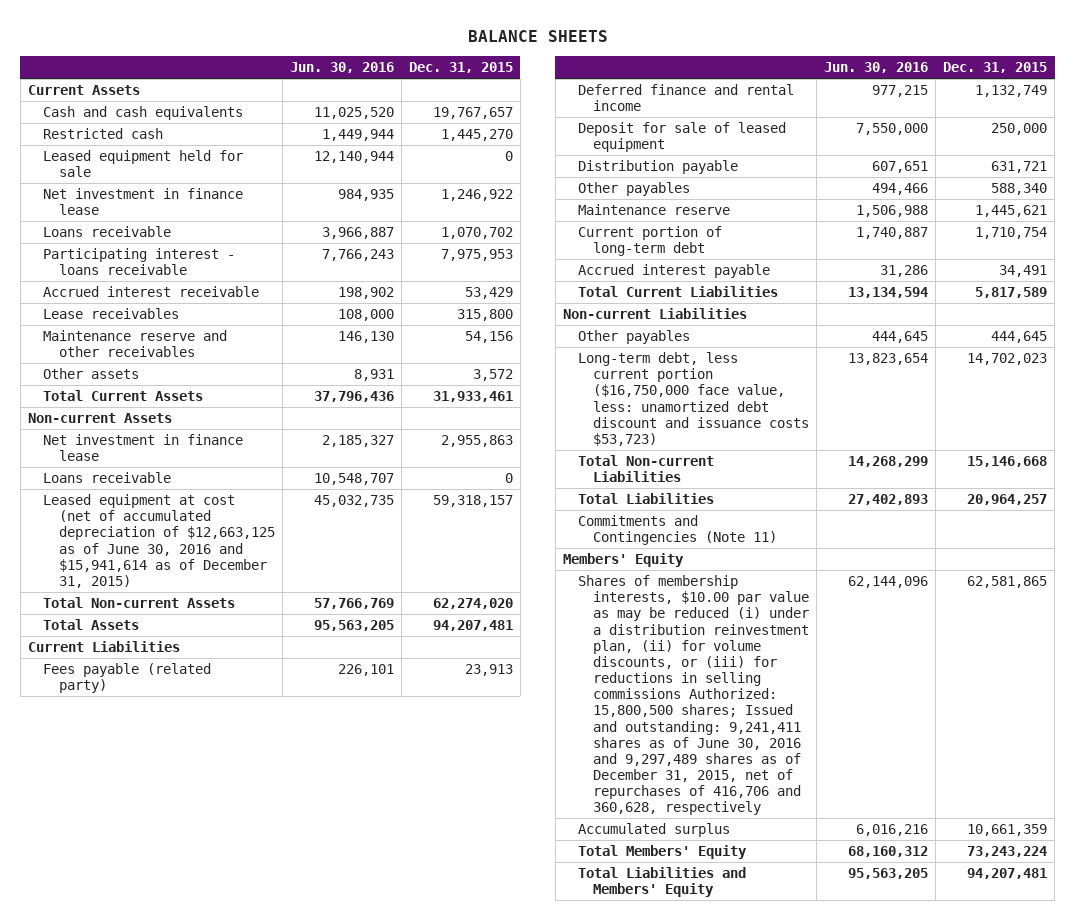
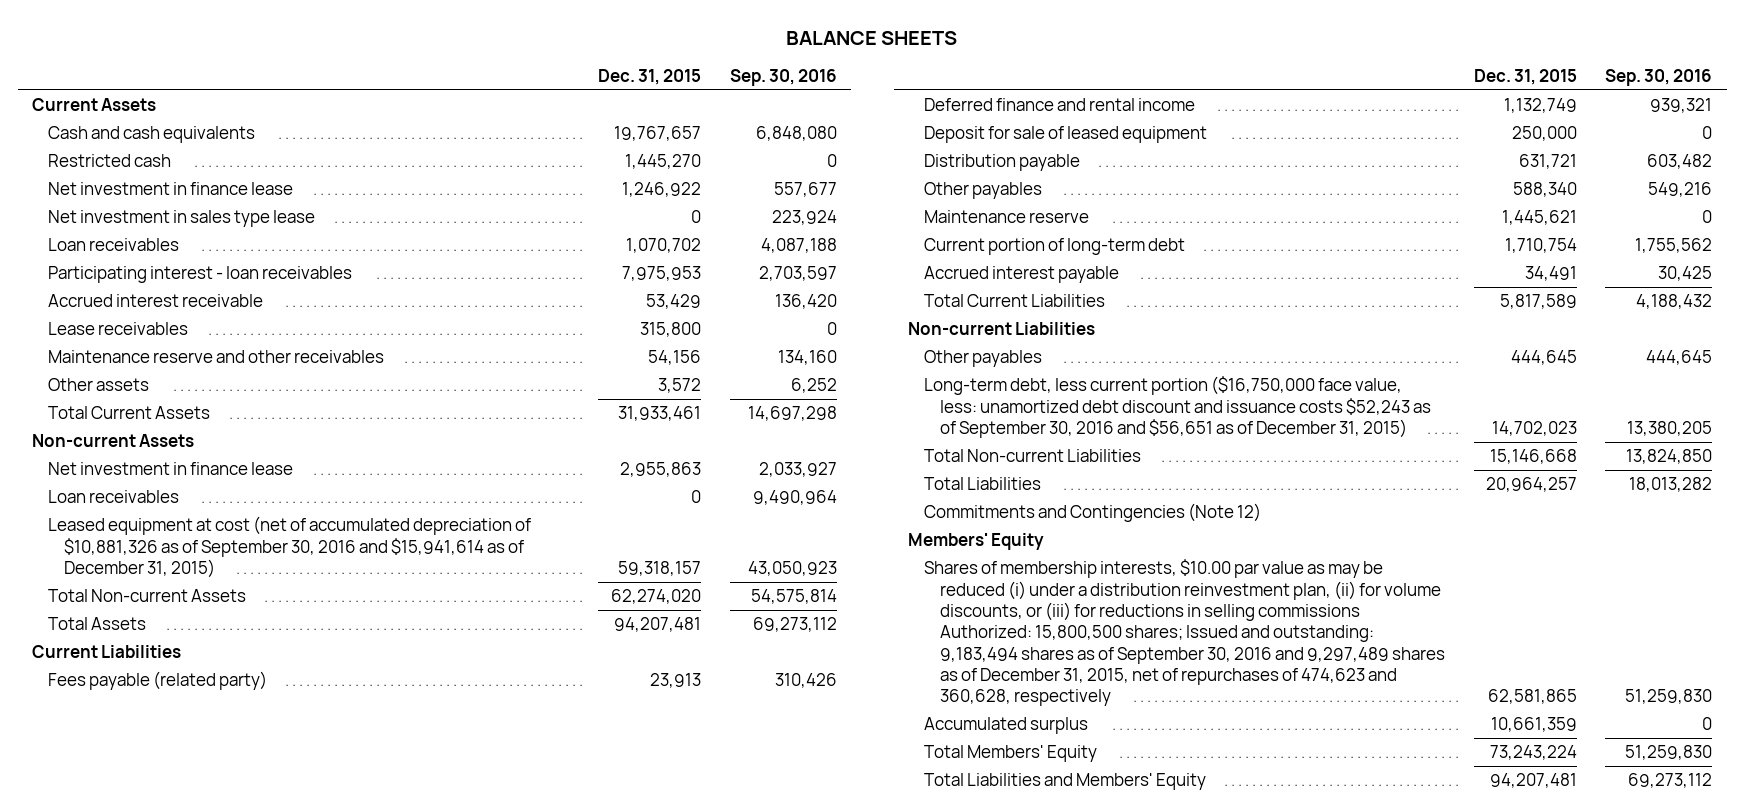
- | Jun. 30, 2016 | Dec. 31, 2015
+ | Dec. 31, 2015 | Sep. 30, 2016
- Leased equipment held for sale | 12,140,944 | 0
- Loans receivable | 3,966,887 | 1,070,702
- Participating interest - loans receivable | 7,766,243 | 7,975,953
+ Net investment in sales type lease | 0 | 223,924
+ Loan receivables | 1,070,702 | 4,087,188
+ Participating interest - loan receivables | 7,975,953 | 2,703,597
- Loans receivable | 10,548,707 | 0
- Leased equipment at cost (net of accumulated depreciation of $12,663,125 as of June 30, 2016 and $15,941,614 as of December 31, 2015) | 45,032,735 | 59,318,157
+ Loan receivables | 0 | 9,490,964
+ Leased equipment at cost (net of accumulated depreciation of $10,881,326 as of September 30, 2016 and $15,941,614 as of December 31, 2015) | 59,318,157 | 43,050,923
- Long-term debt, less current portion ($16,750,000 face value, less: unamortized debt discount and issuance costs $53,723) | 13,823,654 | 14,702,023
+ Long-term debt, less current portion ($16,750,000 face value, less: unamortized debt discount and issuance costs $52,243 as of September 30, 2016 and $56,651 as of December 31, 2015) | 14,702,023 | 13,380,205
- Commitments and Contingencies (Note 11)
+ Commitments and Contingencies (Note 12)
- Shares of membership interests, $10.00 par value as may be reduced (i) under a distribution reinvestment plan, (ii) for volume discounts, or (iii) for reductions in selling commissions Authorized: 15,800,500 shares; Issued and outstanding: 9,241,411 shares as of June 30, 2016 and 9,297,489 shares as of December 31, 2015, net of repurchases of 416,706 and 360,628, respectively | 62,144,096 | 62,581,865
+ Shares of membership interests, $10.00 par value as may be reduced (i) under a distribution reinvestment plan, (ii) for volume discounts, or (iii) for reductions in selling commissions Authorized: 15,800,500 shares; Issued and outstanding: 9,183,494 shares as of September 30, 2016 and 9,297,489 shares as of December 31, 2015, net of repurchases of 474,623 and 360,628, respectively | 62,581,865 | 51,259,830

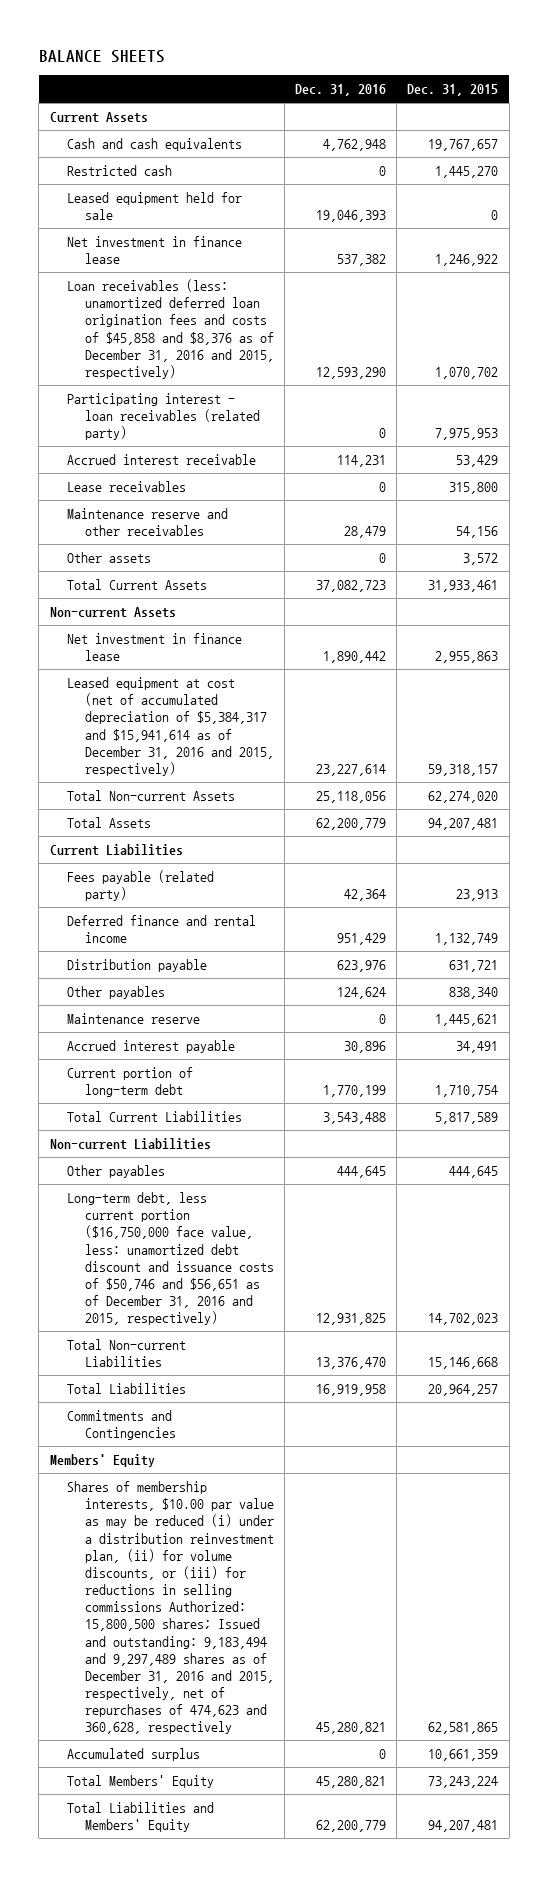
- | Dec. 31, 2015 | Sep. 30, 2016
+ | Dec. 31, 2016 | Dec. 31, 2015
+ Leased equipment held for sale | 19,046,393 | 0
- Net investment in sales type lease | 0 | 223,924
- Loan receivables | 1,070,702 | 4,087,188
- Participating interest - loan receivables | 7,975,953 | 2,703,597
+ Loan receivables (less: unamortized deferred loan origination fees and costs of $45,858 and $8,376 as of December 31, 2016 and 2015, respectively) | 12,593,290 | 1,070,702
+ Participating interest - loan receivables (related party) | 0 | 7,975,953
- Loan receivables | 0 | 9,490,964
- Leased equipment at cost (net of accumulated depreciation of $10,881,326 as of September 30, 2016 and $15,941,614 as of December 31, 2015) | 59,318,157 | 43,050,923
+ Leased equipment at cost (net of accumulated depreciation of $5,384,317 and $15,941,614 as of December 31, 2016 and 2015, respectively) | 23,227,614 | 59,318,157
- Deposit for sale of leased equipment | 250,000 | 0
- Other payables | 588,340 | 549,216
+ Other payables | 124,624 | 838,340
moved down: Current portion of long-term debt | 1,770,199 | 1,710,754
- Long-term debt, less current portion ($16,750,000 face value, less: unamortized debt discount and issuance costs $52,243 as of September 30, 2016 and $56,651 as of December 31, 2015) | 14,702,023 | 13,380,205
+ Long-term debt, less current portion ($16,750,000 face value, less: unamortized debt discount and issuance costs of $50,746 and $56,651 as of December 31, 2016 and 2015, respectively) | 12,931,825 | 14,702,023
- Commitments and Contingencies (Note 12)
+ Commitments and Contingencies
- Shares of membership interests, $10.00 par value as may be reduced (i) under a distribution reinvestment plan, (ii) for volume discounts, or (iii) for reductions in selling commissions Authorized: 15,800,500 shares; Issued and outstanding: 9,183,494 shares as of September 30, 2016 and 9,297,489 shares as of December 31, 2015, net of repurchases of 474,623 and 360,628, respectively | 62,581,865 | 51,259,830
+ Shares of membership interests, $10.00 par value as may be reduced (i) under a distribution reinvestment plan, (ii) for volume discounts, or (iii) for reductions in selling commissions Authorized: 15,800,500 shares; Issued and outstanding: 9,183,494 and 9,297,489 shares as of December 31, 2016 and 2015, respectively, net of repurchases of 474,623 and 360,628, respectively | 45,280,821 | 62,581,865

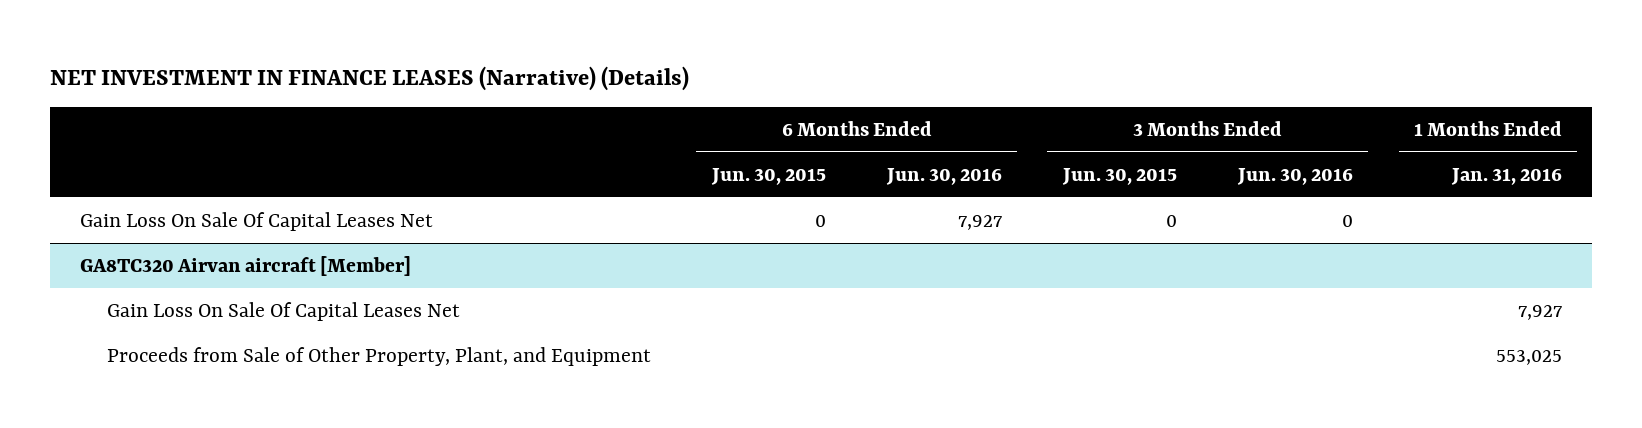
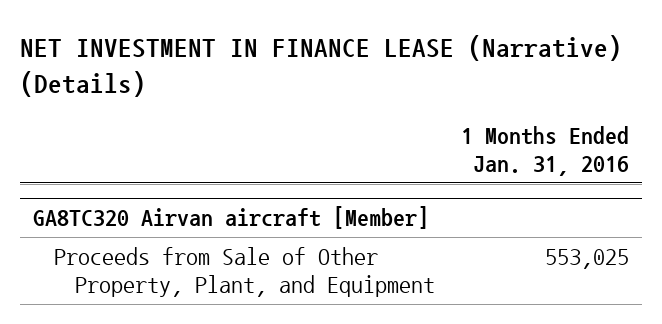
- NET INVESTMENT IN FINANCE LEASES (Narrative) (Details)
+ NET INVESTMENT IN FINANCE LEASE (Narrative) (Details)
- | 6 Months Ended Jun. 30, 2015 | 6 Months Ended Jun. 30, 2016 | 3 Months Ended Jun. 30, 2015 | 3 Months Ended Jun. 30, 2016 | 1 Months Ended Jan. 31, 2016
+ | 1 Months Ended Jan. 31, 2016
- Gain Loss On Sale Of Capital Leases Net | 0 | 7,927 | 0 | 0 |
@ GA8TC320 Airvan aircraft [Member]
- Gain Loss On Sale Of Capital Leases Net | | | | | 7,927

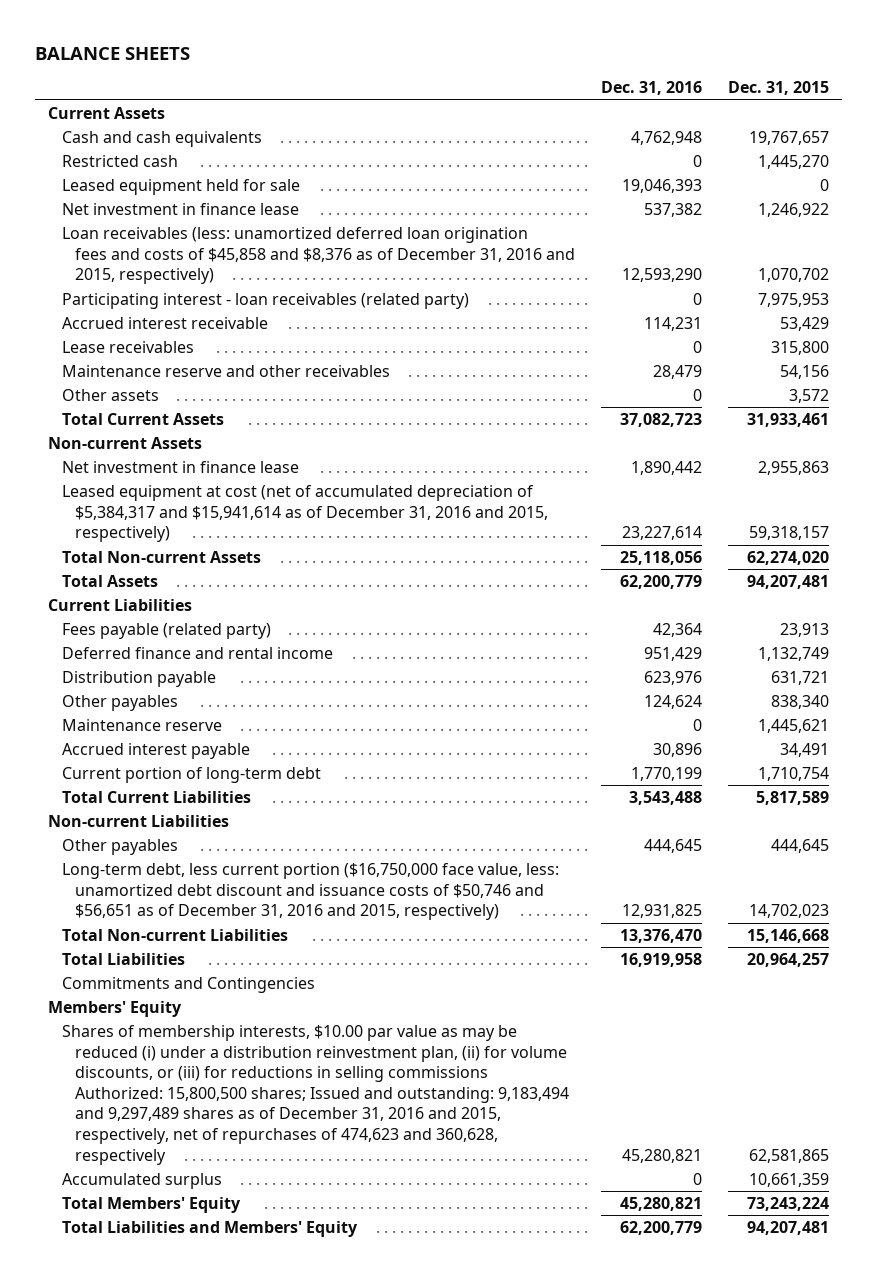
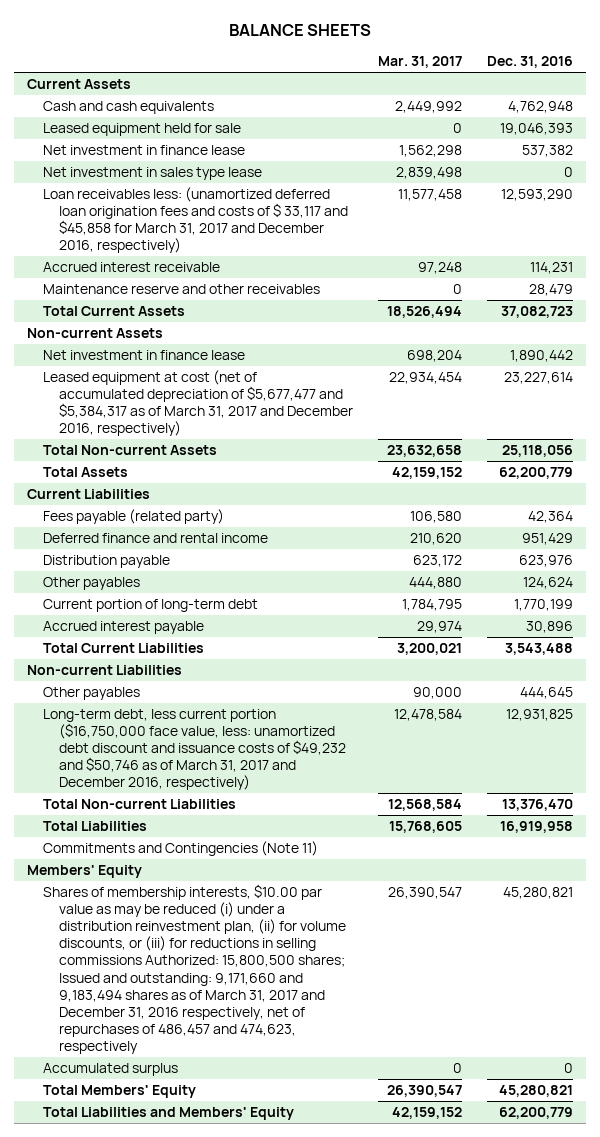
- | Dec. 31, 2016 | Dec. 31, 2015
+ | Mar. 31, 2017 | Dec. 31, 2016
- Restricted cash | 0 | 1,445,270
- Loan receivables (less: unamortized deferred loan origination fees and costs of $45,858 and $8,376 as of December 31, 2016 and 2015, respectively) | 12,593,290 | 1,070,702
- Participating interest - loan receivables (related party) | 0 | 7,975,953
+ Net investment in sales type lease | 2,839,498 | 0
+ Loan receivables less: (unamortized deferred loan origination fees and costs of $ 33,117 and $45,858 for March 31, 2017 and December 2016, respectively) | 11,577,458 | 12,593,290
- Lease receivables | 0 | 315,800
- Other assets | 0 | 3,572
- Leased equipment at cost (net of accumulated depreciation of $5,384,317 and $15,941,614 as of December 31, 2016 and 2015, respectively) | 23,227,614 | 59,318,157
+ Leased equipment at cost (net of accumulated depreciation of $5,677,477 and $5,384,317 as of March 31, 2017 and December 2016, respectively) | 22,934,454 | 23,227,614
- Maintenance reserve | 0 | 1,445,621
moved down: Accrued interest payable | 29,974 | 30,896
- Long-term debt, less current portion ($16,750,000 face value, less: unamortized debt discount and issuance costs of $50,746 and $56,651 as of December 31, 2016 and 2015, respectively) | 12,931,825 | 14,702,023
+ Long-term debt, less current portion ($16,750,000 face value, less: unamortized debt discount and issuance costs of $49,232 and $50,746 as of March 31, 2017 and December 2016, respectively) | 12,478,584 | 12,931,825
- Commitments and Contingencies
+ Commitments and Contingencies (Note 11)
- Shares of membership interests, $10.00 par value as may be reduced (i) under a distribution reinvestment plan, (ii) for volume discounts, or (iii) for reductions in selling commissions Authorized: 15,800,500 shares; Issued and outstanding: 9,183,494 and 9,297,489 shares as of December 31, 2016 and 2015, respectively, net of repurchases of 474,623 and 360,628, respectively | 45,280,821 | 62,581,865
+ Shares of membership interests, $10.00 par value as may be reduced (i) under a distribution reinvestment plan, (ii) for volume discounts, or (iii) for reductions in selling commissions Authorized: 15,800,500 shares; Issued and outstanding: 9,171,660 and 9,183,494 shares as of March 31, 2017 and December 31, 2016 respectively, net of repurchases of 486,457 and 474,623, respectively | 26,390,547 | 45,280,821

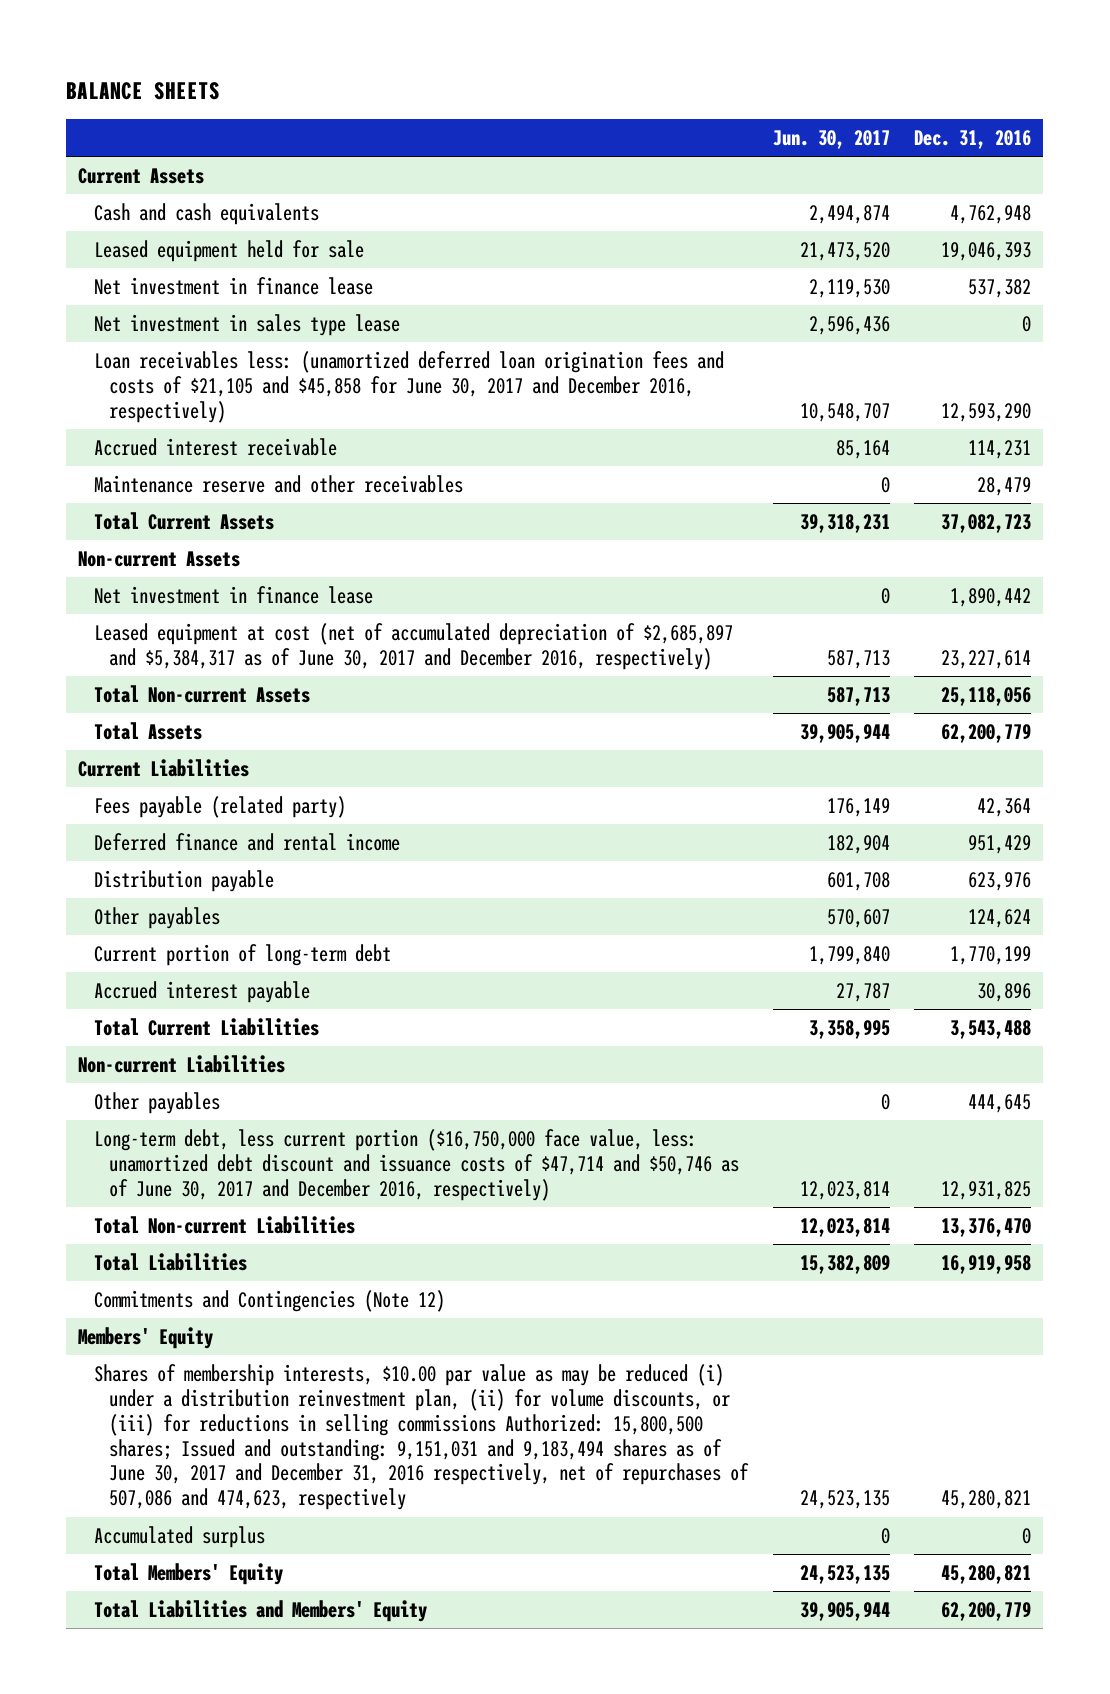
- | Mar. 31, 2017 | Dec. 31, 2016
+ | Jun. 30, 2017 | Dec. 31, 2016
- Loan receivables less: (unamortized deferred loan origination fees and costs of $ 33,117 and $45,858 for March 31, 2017 and December 2016, respectively) | 11,577,458 | 12,593,290
+ Loan receivables less: (unamortized deferred loan origination fees and costs of $21,105 and $45,858 for June 30, 2017 and December 2016, respectively) | 10,548,707 | 12,593,290
- Leased equipment at cost (net of accumulated depreciation of $5,677,477 and $5,384,317 as of March 31, 2017 and December 2016, respectively) | 22,934,454 | 23,227,614
+ Leased equipment at cost (net of accumulated depreciation of $2,685,897 and $5,384,317 as of June 30, 2017 and December 2016, respectively) | 587,713 | 23,227,614
- Long-term debt, less current portion ($16,750,000 face value, less: unamortized debt discount and issuance costs of $49,232 and $50,746 as of March 31, 2017 and December 2016, respectively) | 12,478,584 | 12,931,825
+ Long-term debt, less current portion ($16,750,000 face value, less: unamortized debt discount and issuance costs of $47,714 and $50,746 as of June 30, 2017 and December 2016, respectively) | 12,023,814 | 12,931,825
- Commitments and Contingencies (Note 11)
+ Commitments and Contingencies (Note 12)
- Shares of membership interests, $10.00 par value as may be reduced (i) under a distribution reinvestment plan, (ii) for volume discounts, or (iii) for reductions in selling commissions Authorized: 15,800,500 shares; Issued and outstanding: 9,171,660 and 9,183,494 shares as of March 31, 2017 and December 31, 2016 respectively, net of repurchases of 486,457 and 474,623, respectively | 26,390,547 | 45,280,821
+ Shares of membership interests, $10.00 par value as may be reduced (i) under a distribution reinvestment plan, (ii) for volume discounts, or (iii) for reductions in selling commissions Authorized: 15,800,500 shares; Issued and outstanding: 9,151,031 and 9,183,494 shares as of June 30, 2017 and December 31, 2016 respectively, net of repurchases of 507,086 and 474,623, respectively | 24,523,135 | 45,280,821

